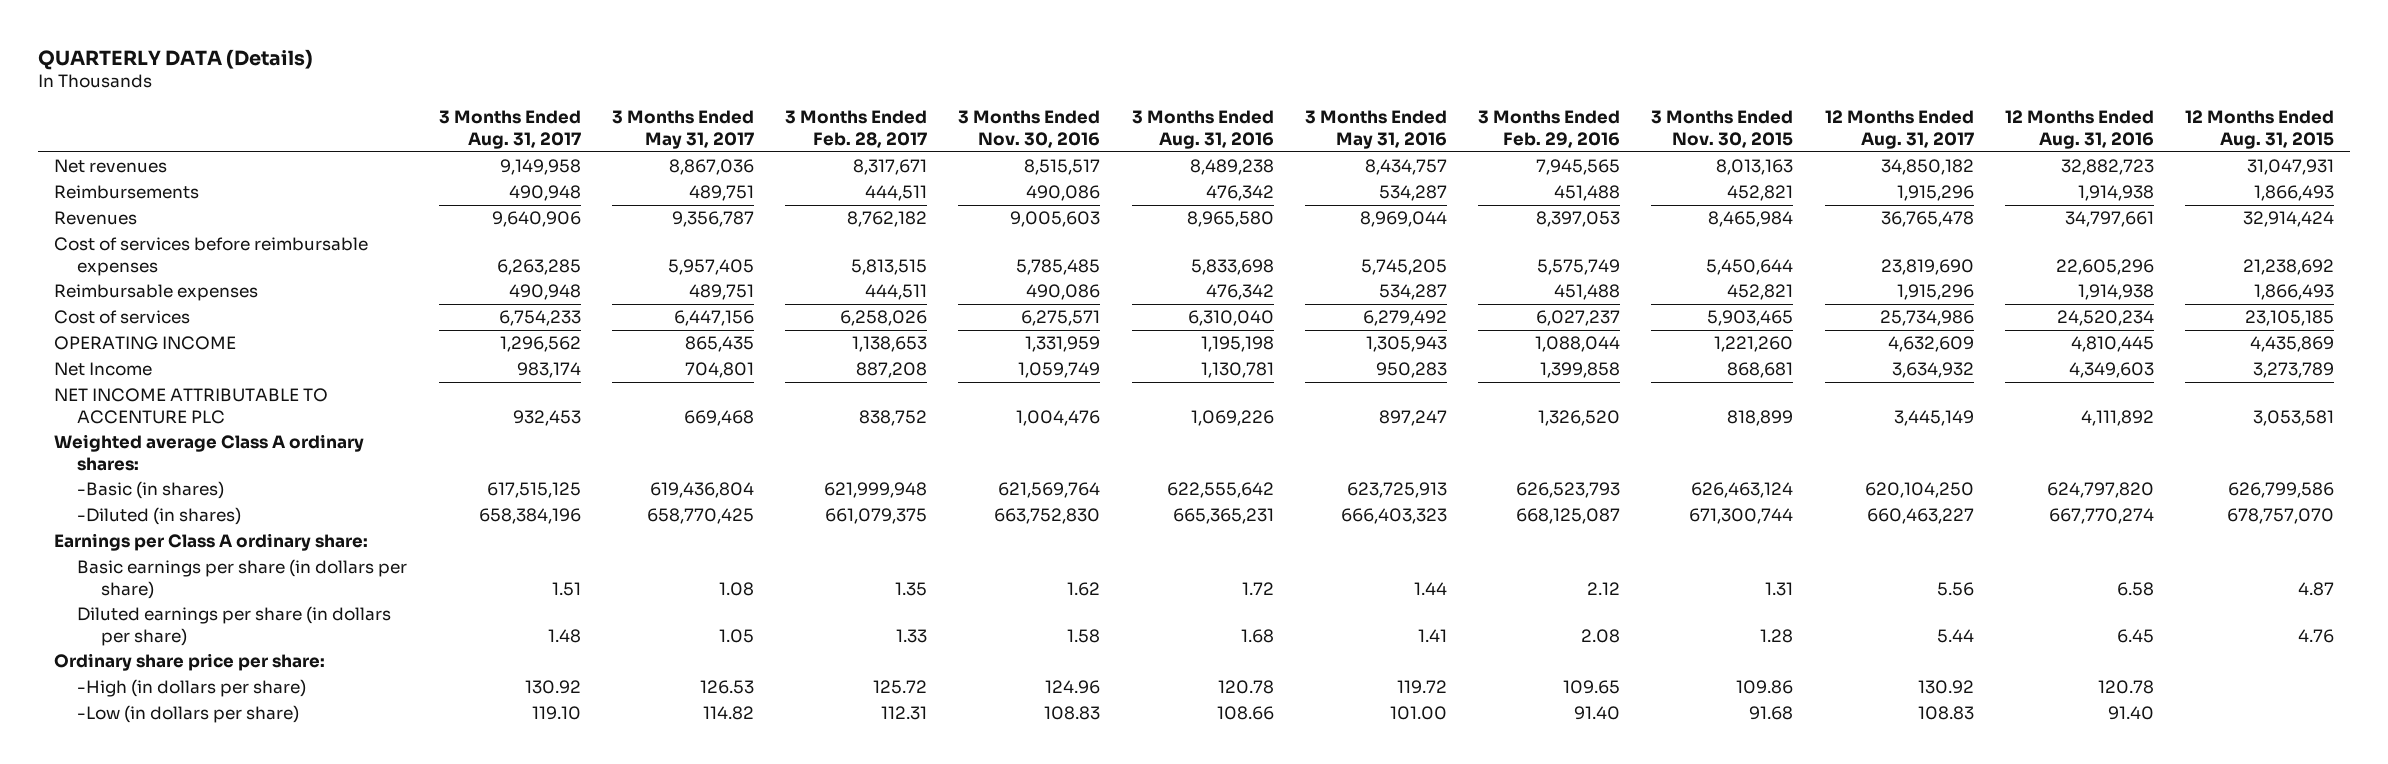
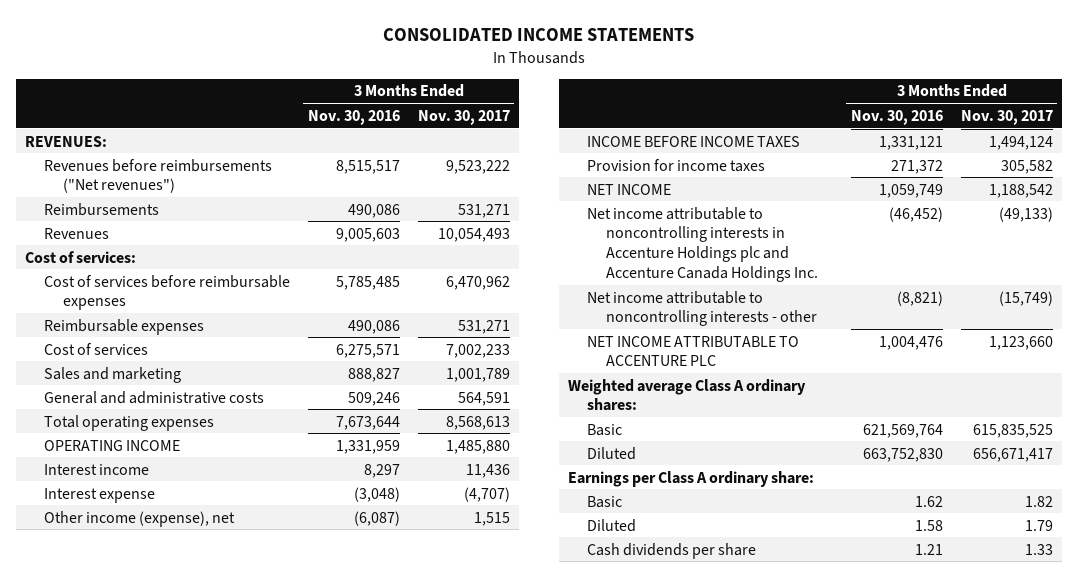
- QUARTERLY DATA (Details)
+ CONSOLIDATED INCOME STATEMENTS
- | 3 Months Ended Aug. 31, 2017 | 3 Months Ended May 31, 2017 | 3 Months Ended Feb. 28, 2017 | 3 Months Ended Nov. 30, 2016 | 3 Months Ended Aug. 31, 2016 | 3 Months Ended May 31, 2016 | 3 Months Ended Feb. 29, 2016 | 3 Months Ended Nov. 30, 2015 | 12 Months Ended Aug. 31, 2017 | 12 Months Ended Aug. 31, 2016 | 12 Months Ended Aug. 31, 2015
+ | 3 Months Ended Nov. 30, 2016 | 3 Months Ended Nov. 30, 2017
- Net revenues | 9,149,958 | 8,867,036 | 8,317,671 | 8,515,517 | 8,489,238 | 8,434,757 | 7,945,565 | 8,013,163 | 34,850,182 | 32,882,723 | 31,047,931
+ REVENUES:
+ Revenues before reimbursements ("Net revenues") | 8,515,517 | 9,523,222
+ Cost of services:
+ Sales and marketing | 888,827 | 1,001,789
+ General and administrative costs | 509,246 | 564,591
+ Total operating expenses | 7,673,644 | 8,568,613
- Net Income | 983,174 | 704,801 | 887,208 | 1,059,749 | 1,130,781 | 950,283 | 1,399,858 | 868,681 | 3,634,932 | 4,349,603 | 3,273,789
+ Interest income | 8,297 | 11,436
+ Interest expense | (3,048) | (4,707)
+ Other income (expense), net | (6,087) | 1,515
+ INCOME BEFORE INCOME TAXES | 1,331,121 | 1,494,124
+ Provision for income taxes | 271,372 | 305,582
+ NET INCOME | 1,059,749 | 1,188,542
+ Net income attributable to noncontrolling interests in Accenture Holdings plc and Accenture Canada Holdings Inc. | (46,452) | (49,133)
+ Net income attributable to noncontrolling interests - other | (8,821) | (15,749)
- -Basic (in shares) | 617,515,125 | 619,436,804 | 621,999,948 | 621,569,764 | 622,555,642 | 623,725,913 | 626,523,793 | 626,463,124 | 620,104,250 | 624,797,820 | 626,799,586
- -Diluted (in shares) | 658,384,196 | 658,770,425 | 661,079,375 | 663,752,830 | 665,365,231 | 666,403,323 | 668,125,087 | 671,300,744 | 660,463,227 | 667,770,274 | 678,757,070
+ Basic | 621,569,764 | 615,835,525
+ Diluted | 663,752,830 | 656,671,417
- Basic earnings per share (in dollars per share) | 1.51 | 1.08 | 1.35 | 1.62 | 1.72 | 1.44 | 2.12 | 1.31 | 5.56 | 6.58 | 4.87
- Diluted earnings per share (in dollars per share) | 1.48 | 1.05 | 1.33 | 1.58 | 1.68 | 1.41 | 2.08 | 1.28 | 5.44 | 6.45 | 4.76
- Ordinary share price per share:
- -High (in dollars per share) | 130.92 | 126.53 | 125.72 | 124.96 | 120.78 | 119.72 | 109.65 | 109.86 | 130.92 | 120.78 |
- -Low (in dollars per share) | 119.10 | 114.82 | 112.31 | 108.83 | 108.66 | 101.00 | 91.40 | 91.68 | 108.83 | 91.40 |
+ Basic | 1.62 | 1.82
+ Diluted | 1.58 | 1.79
+ Cash dividends per share | 1.21 | 1.33

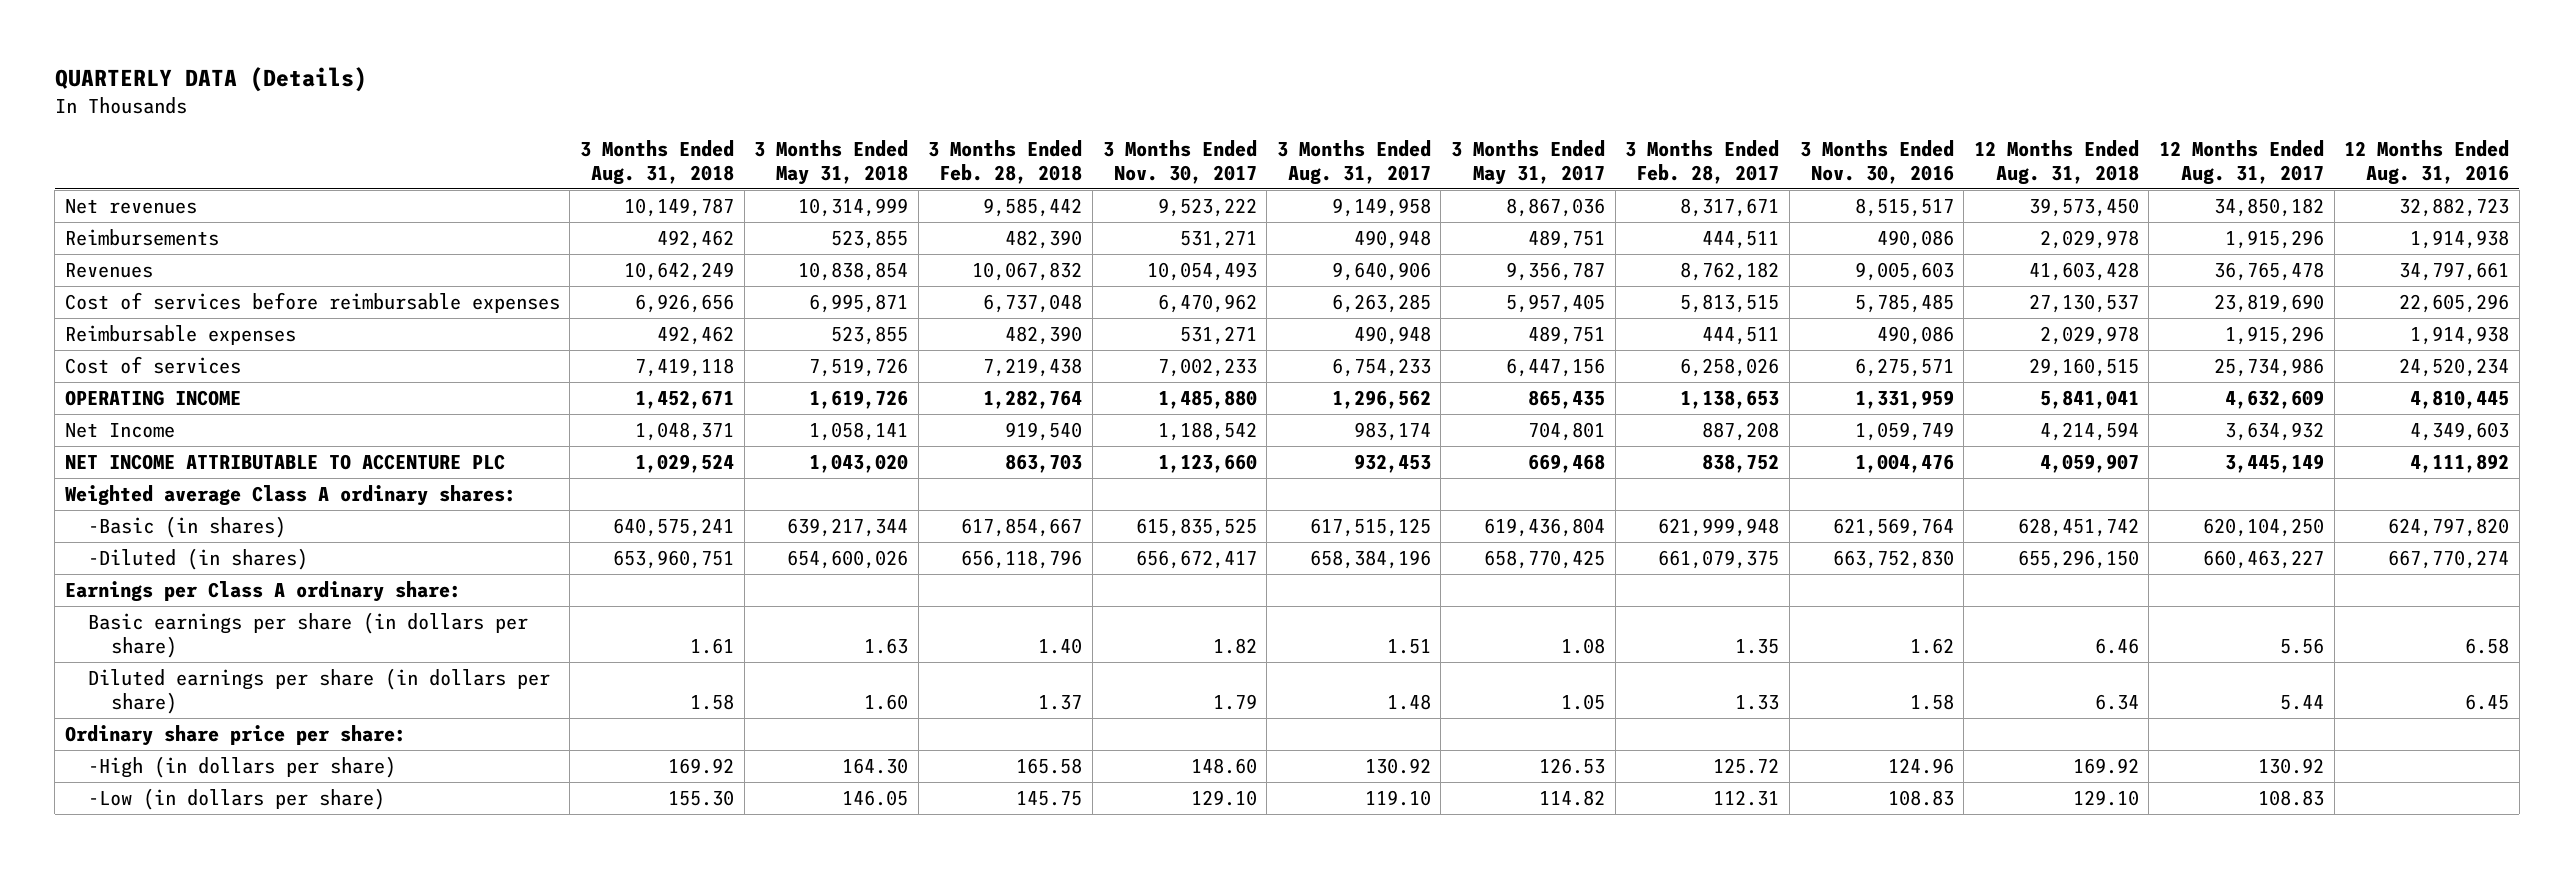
- CONSOLIDATED INCOME STATEMENTS
+ QUARTERLY DATA (Details)
- | 3 Months Ended Nov. 30, 2016 | 3 Months Ended Nov. 30, 2017
+ | 3 Months Ended Aug. 31, 2018 | 3 Months Ended May 31, 2018 | 3 Months Ended Feb. 28, 2018 | 3 Months Ended Nov. 30, 2017 | 3 Months Ended Aug. 31, 2017 | 3 Months Ended May 31, 2017 | 3 Months Ended Feb. 28, 2017 | 3 Months Ended Nov. 30, 2016 | 12 Months Ended Aug. 31, 2018 | 12 Months Ended Aug. 31, 2017 | 12 Months Ended Aug. 31, 2016
- REVENUES:
- Revenues before reimbursements ("Net revenues") | 8,515,517 | 9,523,222
+ Net revenues | 10,149,787 | 10,314,999 | 9,585,442 | 9,523,222 | 9,149,958 | 8,867,036 | 8,317,671 | 8,515,517 | 39,573,450 | 34,850,182 | 32,882,723
- Cost of services:
- Sales and marketing | 888,827 | 1,001,789
- General and administrative costs | 509,246 | 564,591
- Total operating expenses | 7,673,644 | 8,568,613
- Interest income | 8,297 | 11,436
- Interest expense | (3,048) | (4,707)
- Other income (expense), net | (6,087) | 1,515
- INCOME BEFORE INCOME TAXES | 1,331,121 | 1,494,124
- Provision for income taxes | 271,372 | 305,582
- NET INCOME | 1,059,749 | 1,188,542
- Net income attributable to noncontrolling interests in Accenture Holdings plc and Accenture Canada Holdings Inc. | (46,452) | (49,133)
- Net income attributable to noncontrolling interests - other | (8,821) | (15,749)
+ Net Income | 1,048,371 | 1,058,141 | 919,540 | 1,188,542 | 983,174 | 704,801 | 887,208 | 1,059,749 | 4,214,594 | 3,634,932 | 4,349,603
- Basic | 621,569,764 | 615,835,525
- Diluted | 663,752,830 | 656,671,417
+ -Basic (in shares) | 640,575,241 | 639,217,344 | 617,854,667 | 615,835,525 | 617,515,125 | 619,436,804 | 621,999,948 | 621,569,764 | 628,451,742 | 620,104,250 | 624,797,820
+ -Diluted (in shares) | 653,960,751 | 654,600,026 | 656,118,796 | 656,672,417 | 658,384,196 | 658,770,425 | 661,079,375 | 663,752,830 | 655,296,150 | 660,463,227 | 667,770,274
- Basic | 1.62 | 1.82
- Diluted | 1.58 | 1.79
- Cash dividends per share | 1.21 | 1.33
+ Basic earnings per share (in dollars per share) | 1.61 | 1.63 | 1.40 | 1.82 | 1.51 | 1.08 | 1.35 | 1.62 | 6.46 | 5.56 | 6.58
+ Diluted earnings per share (in dollars per share) | 1.58 | 1.60 | 1.37 | 1.79 | 1.48 | 1.05 | 1.33 | 1.58 | 6.34 | 5.44 | 6.45
+ Ordinary share price per share:
+ -High (in dollars per share) | 169.92 | 164.30 | 165.58 | 148.60 | 130.92 | 126.53 | 125.72 | 124.96 | 169.92 | 130.92 |
+ -Low (in dollars per share) | 155.30 | 146.05 | 145.75 | 129.10 | 119.10 | 114.82 | 112.31 | 108.83 | 129.10 | 108.83 |

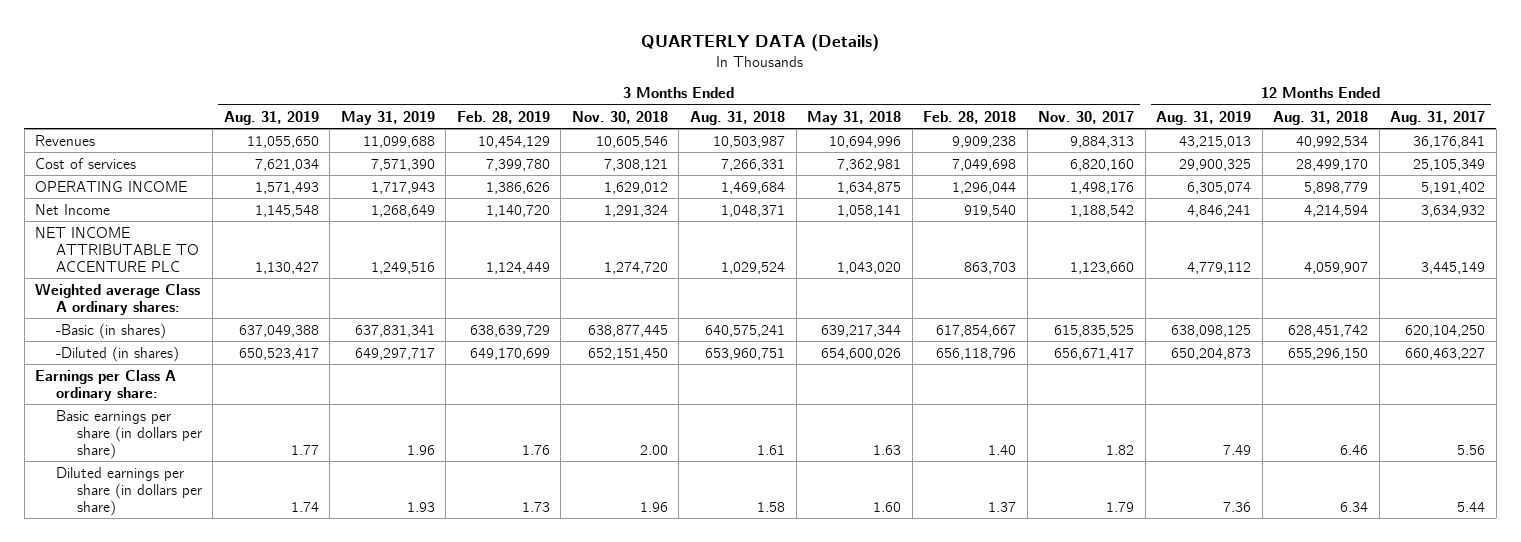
- | 3 Months Ended Aug. 31, 2018 | 3 Months Ended May 31, 2018 | 3 Months Ended Feb. 28, 2018 | 3 Months Ended Nov. 30, 2017 | 3 Months Ended Aug. 31, 2017 | 3 Months Ended May 31, 2017 | 3 Months Ended Feb. 28, 2017 | 3 Months Ended Nov. 30, 2016 | 12 Months Ended Aug. 31, 2018 | 12 Months Ended Aug. 31, 2017 | 12 Months Ended Aug. 31, 2016
+ | 3 Months Ended Aug. 31, 2019 | 3 Months Ended May 31, 2019 | 3 Months Ended Feb. 28, 2019 | 3 Months Ended Nov. 30, 2018 | 3 Months Ended Aug. 31, 2018 | 3 Months Ended May 31, 2018 | 3 Months Ended Feb. 28, 2018 | 3 Months Ended Nov. 30, 2017 | 12 Months Ended Aug. 31, 2019 | 12 Months Ended Aug. 31, 2018 | 12 Months Ended Aug. 31, 2017
- Net revenues | 10,149,787 | 10,314,999 | 9,585,442 | 9,523,222 | 9,149,958 | 8,867,036 | 8,317,671 | 8,515,517 | 39,573,450 | 34,850,182 | 32,882,723
- Reimbursements | 492,462 | 523,855 | 482,390 | 531,271 | 490,948 | 489,751 | 444,511 | 490,086 | 2,029,978 | 1,915,296 | 1,914,938
- Revenues | 10,642,249 | 10,838,854 | 10,067,832 | 10,054,493 | 9,640,906 | 9,356,787 | 8,762,182 | 9,005,603 | 41,603,428 | 36,765,478 | 34,797,661
- Cost of services before reimbursable expenses | 6,926,656 | 6,995,871 | 6,737,048 | 6,470,962 | 6,263,285 | 5,957,405 | 5,813,515 | 5,785,485 | 27,130,537 | 23,819,690 | 22,605,296
- Reimbursable expenses | 492,462 | 523,855 | 482,390 | 531,271 | 490,948 | 489,751 | 444,511 | 490,086 | 2,029,978 | 1,915,296 | 1,914,938
- Cost of services | 7,419,118 | 7,519,726 | 7,219,438 | 7,002,233 | 6,754,233 | 6,447,156 | 6,258,026 | 6,275,571 | 29,160,515 | 25,734,986 | 24,520,234
- OPERATING INCOME | 1,452,671 | 1,619,726 | 1,282,764 | 1,485,880 | 1,296,562 | 865,435 | 1,138,653 | 1,331,959 | 5,841,041 | 4,632,609 | 4,810,445
+ Revenues | 11,055,650 | 11,099,688 | 10,454,129 | 10,605,546 | 10,503,987 | 10,694,996 | 9,909,238 | 9,884,313 | 43,215,013 | 40,992,534 | 36,176,841
+ Cost of services | 7,621,034 | 7,571,390 | 7,399,780 | 7,308,121 | 7,266,331 | 7,362,981 | 7,049,698 | 6,820,160 | 29,900,325 | 28,499,170 | 25,105,349
+ OPERATING INCOME | 1,571,493 | 1,717,943 | 1,386,626 | 1,629,012 | 1,469,684 | 1,634,875 | 1,296,044 | 1,498,176 | 6,305,074 | 5,898,779 | 5,191,402
- -Diluted (in shares) | 653,960,751 | 654,600,026 | 656,118,796 | 656,672,417 | 658,384,196 | 658,770,425 | 661,079,375 | 663,752,830 | 655,296,150 | 660,463,227 | 667,770,274
+ -Diluted (in shares) | 650,523,417 | 649,297,717 | 649,170,699 | 652,151,450 | 653,960,751 | 654,600,026 | 656,118,796 | 656,671,417 | 650,204,873 | 655,296,150 | 660,463,227
- Ordinary share price per share:
- -High (in dollars per share) | 169.92 | 164.30 | 165.58 | 148.60 | 130.92 | 126.53 | 125.72 | 124.96 | 169.92 | 130.92 |
- -Low (in dollars per share) | 155.30 | 146.05 | 145.75 | 129.10 | 119.10 | 114.82 | 112.31 | 108.83 | 129.10 | 108.83 |

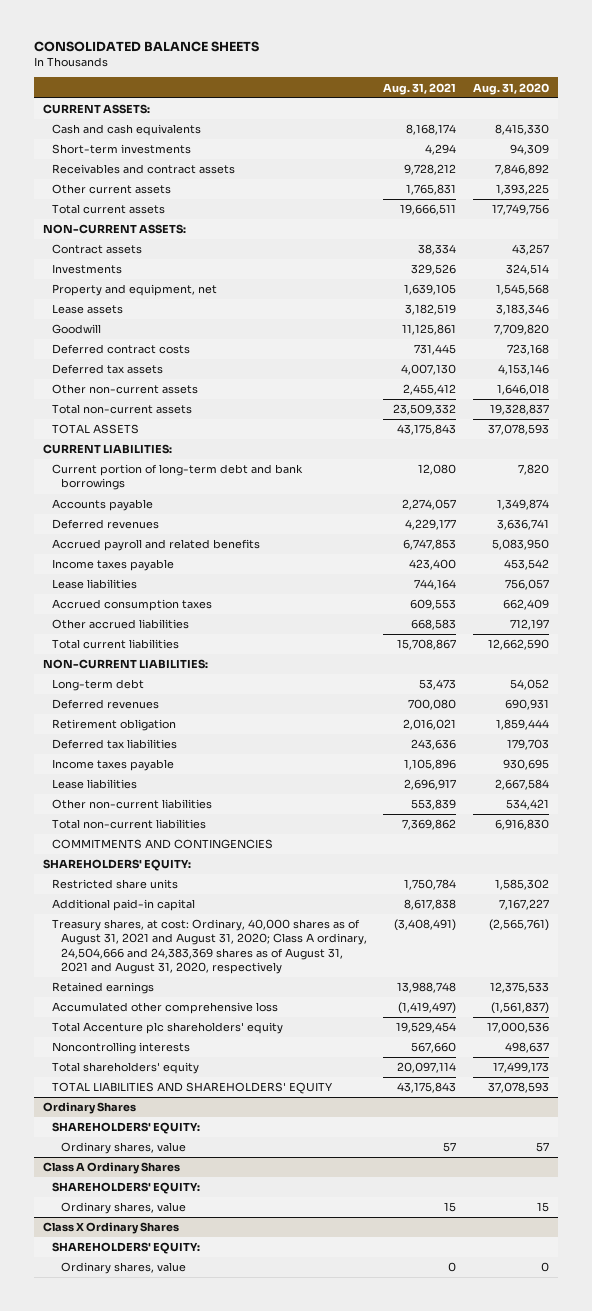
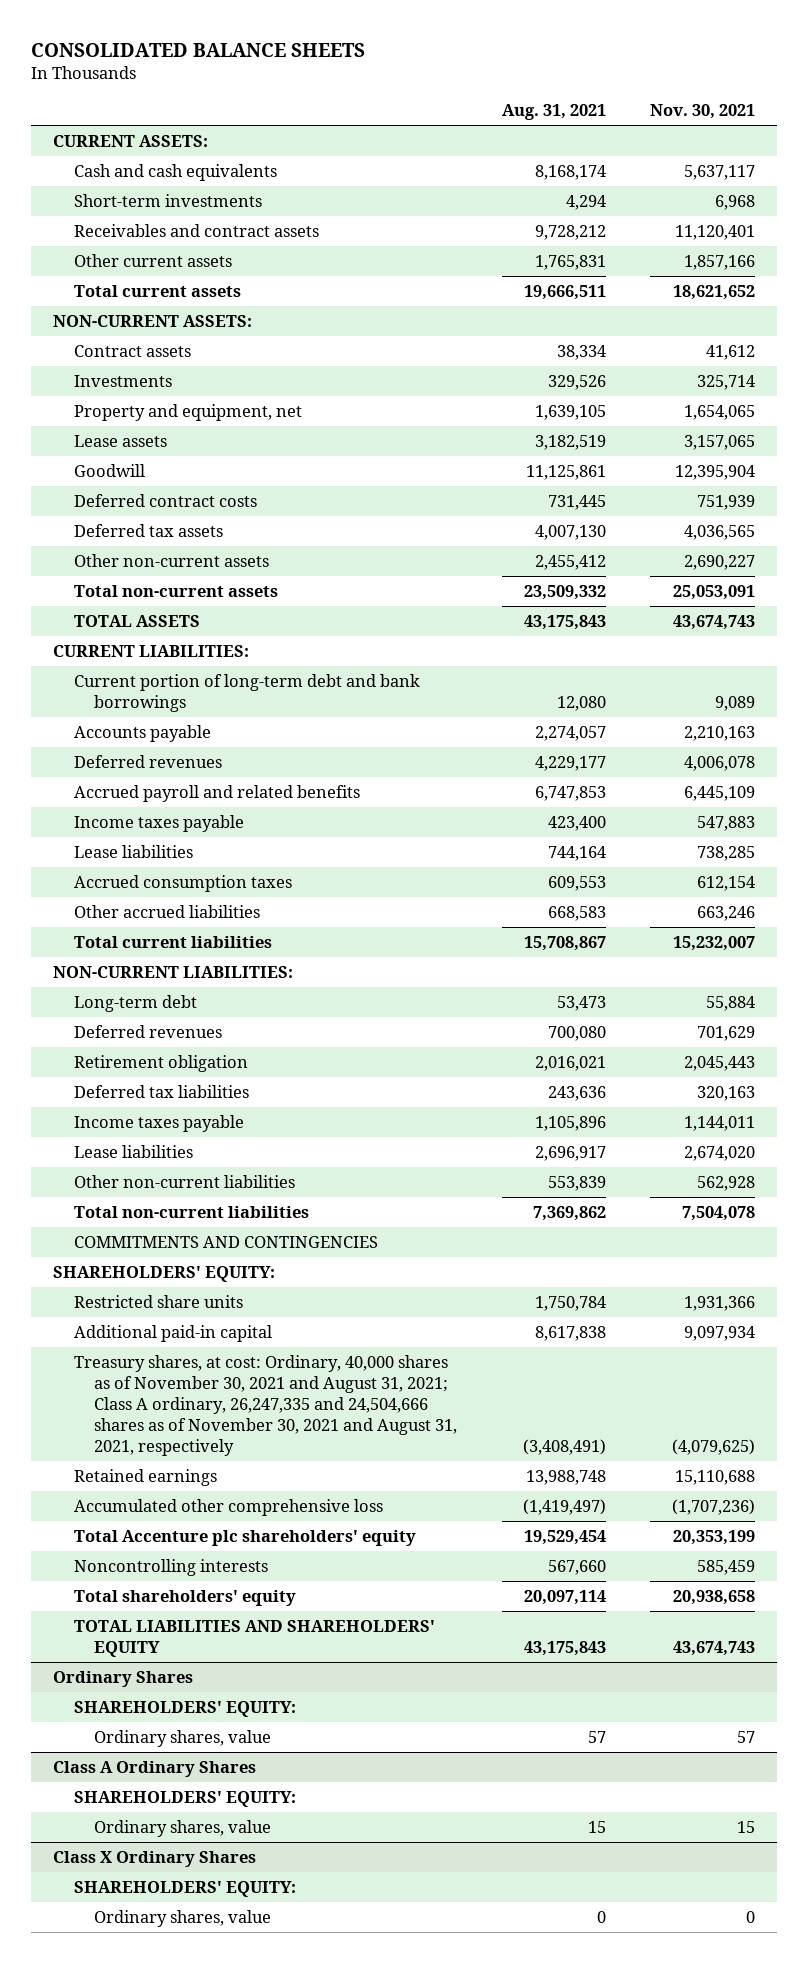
- | Aug. 31, 2021 | Aug. 31, 2020
+ | Aug. 31, 2021 | Nov. 30, 2021
- Treasury shares, at cost: Ordinary, 40,000 shares as of August 31, 2021 and August 31, 2020; Class A ordinary, 24,504,666 and 24,383,369 shares as of August 31, 2021 and August 31, 2020, respectively | (3,408,491) | (2,565,761)
+ Treasury shares, at cost: Ordinary, 40,000 shares as of November 30, 2021 and August 31, 2021; Class A ordinary, 26,247,335 and 24,504,666 shares as of November 30, 2021 and August 31, 2021, respectively | (3,408,491) | (4,079,625)

